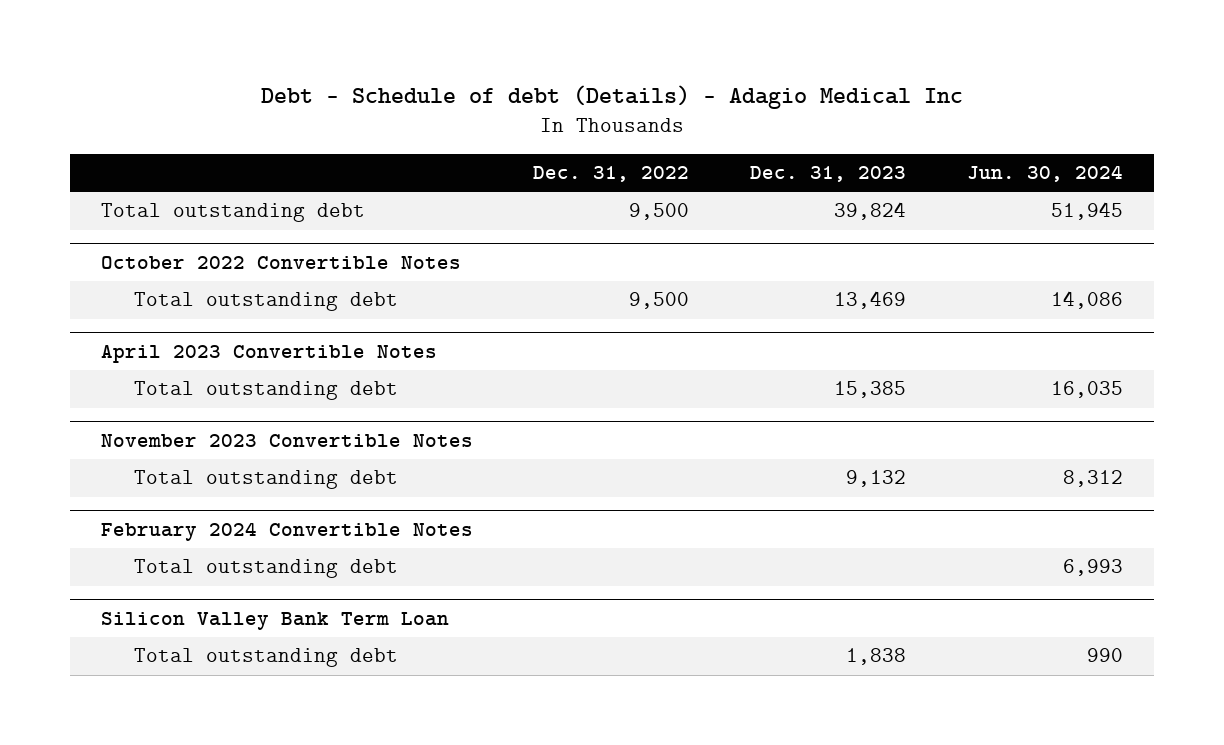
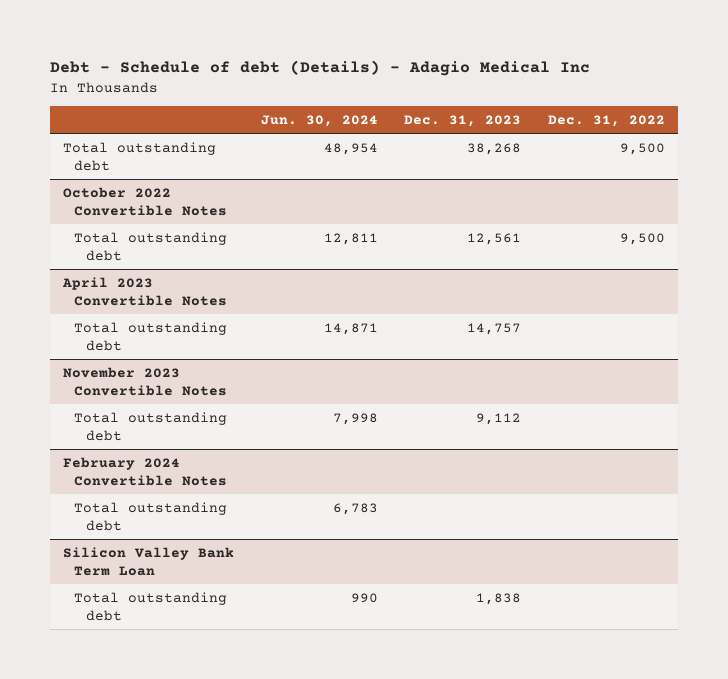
- | Dec. 31, 2022 | Dec. 31, 2023 | Jun. 30, 2024
+ | Jun. 30, 2024 | Dec. 31, 2023 | Dec. 31, 2022
- Total outstanding debt | 9,500 | 39,824 | 51,945
+ Total outstanding debt | 48,954 | 38,268 | 9,500
@ October 2022 Convertible Notes
- Total outstanding debt | 9,500 | 13,469 | 14,086
+ Total outstanding debt | 12,811 | 12,561 | 9,500
@ April 2023 Convertible Notes
- Total outstanding debt | | 15,385 | 16,035
+ Total outstanding debt | 14,871 | 14,757 |
@ November 2023 Convertible Notes
- Total outstanding debt | | 9,132 | 8,312
+ Total outstanding debt | 7,998 | 9,112 |
@ February 2024 Convertible Notes
- Total outstanding debt | | | 6,993
+ Total outstanding debt | 6,783 | |

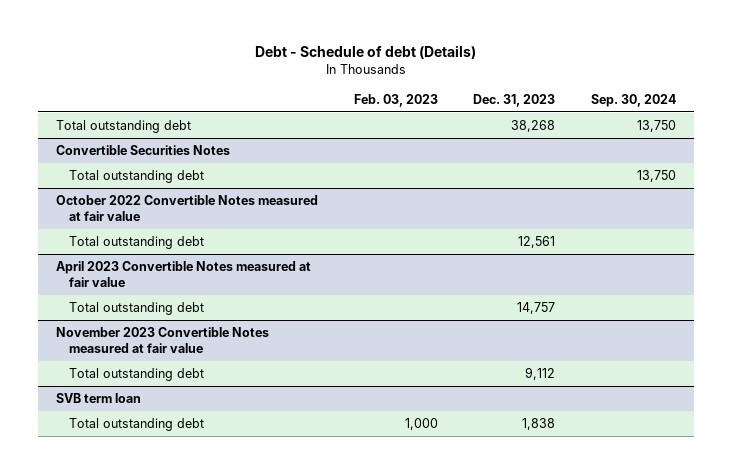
- Debt - Schedule of debt (Details) - Adagio Medical Inc
+ Debt - Schedule of debt (Details)
- | Jun. 30, 2024 | Dec. 31, 2023 | Dec. 31, 2022
+ | Feb. 03, 2023 | Dec. 31, 2023 | Sep. 30, 2024
- October 2022 Convertible Notes
+ Convertible Securities Notes
+ Total outstanding debt | | | 13,750
+ October 2022 Convertible Notes measured at fair value
- April 2023 Convertible Notes
+ April 2023 Convertible Notes measured at fair value
- November 2023 Convertible Notes
+ November 2023 Convertible Notes measured at fair value
- February 2024 Convertible Notes
- Total outstanding debt | 6,783 | |
- Silicon Valley Bank Term Loan
+ SVB term loan

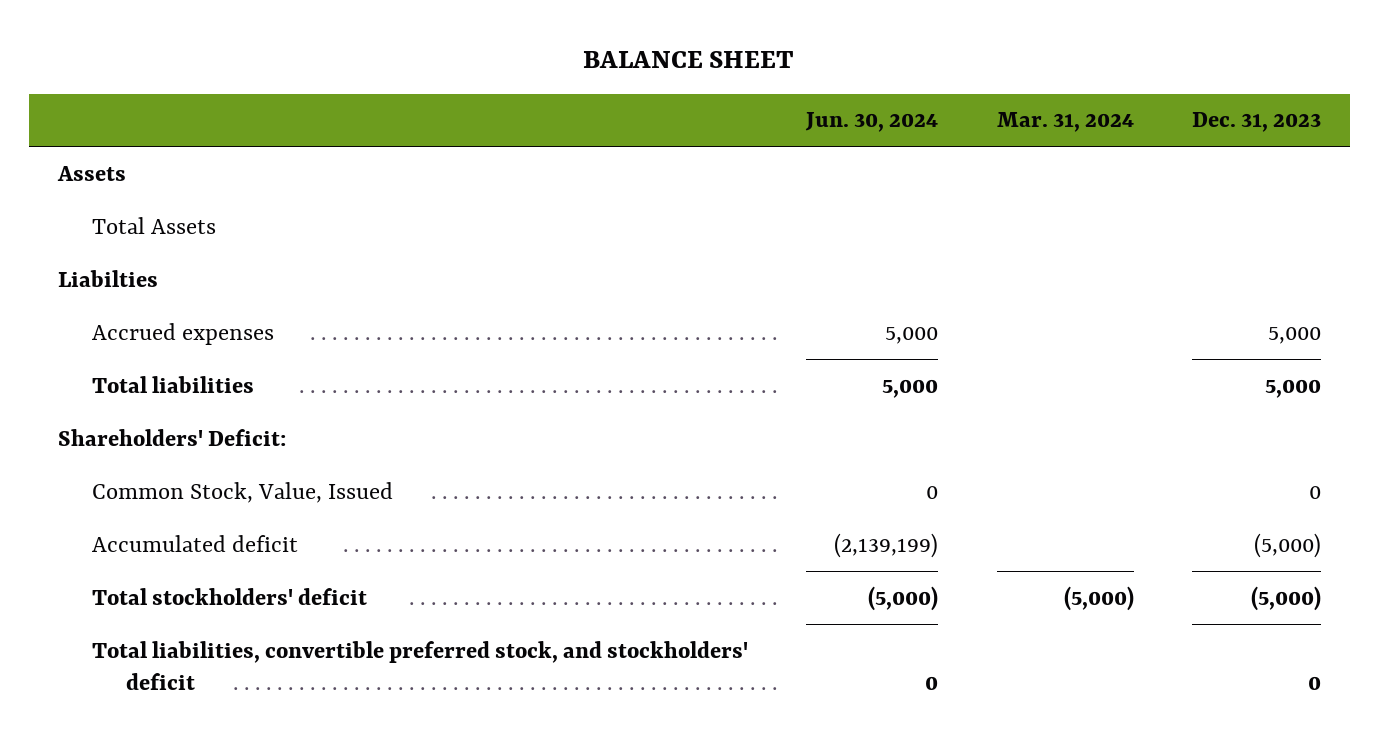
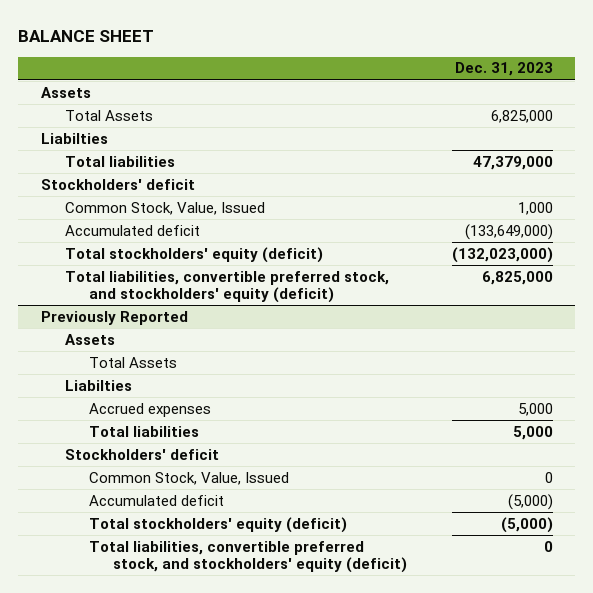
- | Jun. 30, 2024 | Mar. 31, 2024 | Dec. 31, 2023
+ | Dec. 31, 2023
+ Total Assets | 6,825,000
+ Liabilties
+ Total liabilities | 47,379,000
+ Stockholders' deficit
+ Common Stock, Value, Issued | 1,000
+ Accumulated deficit | (133,649,000)
+ Total stockholders' equity (deficit) | (132,023,000)
+ Total liabilities, convertible preferred stock, and stockholders' equity (deficit) | 6,825,000
+ Previously Reported
+ Assets
- Shareholders' Deficit:
+ Stockholders' deficit
- Total stockholders' deficit | (5,000) | (5,000) | (5,000)
- Total liabilities, convertible preferred stock, and stockholders' deficit | 0 | | 0
+ Total stockholders' equity (deficit) | (5,000)
+ Total liabilities, convertible preferred stock, and stockholders' equity (deficit) | 0

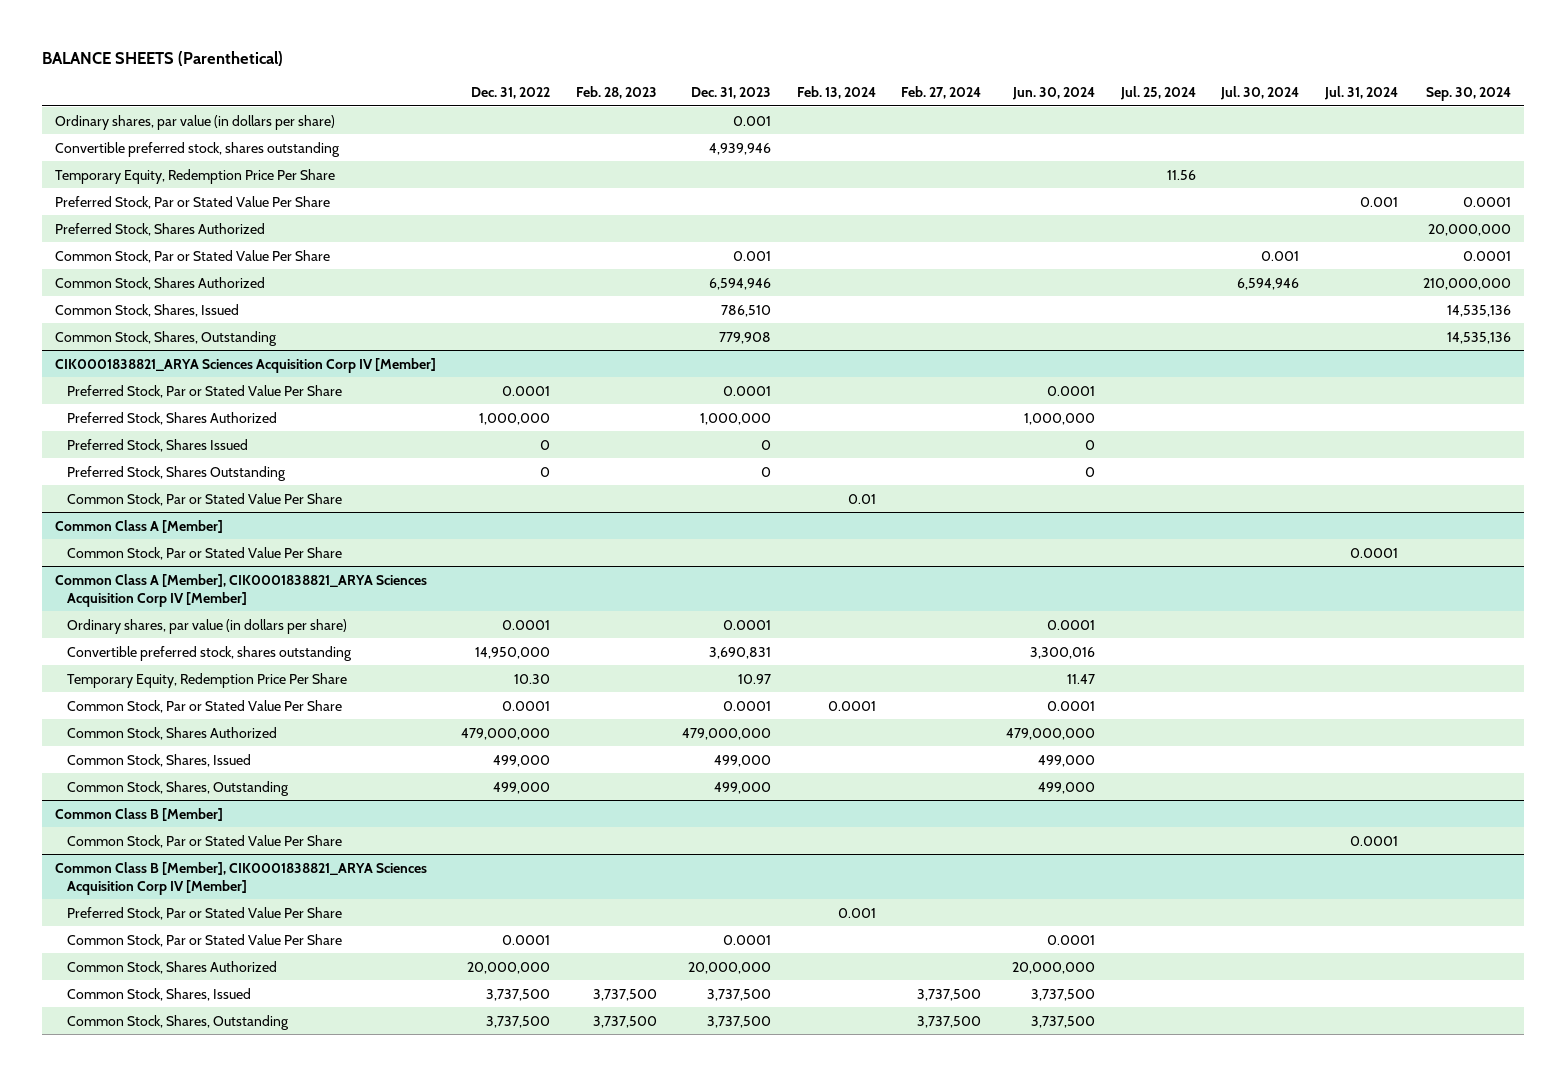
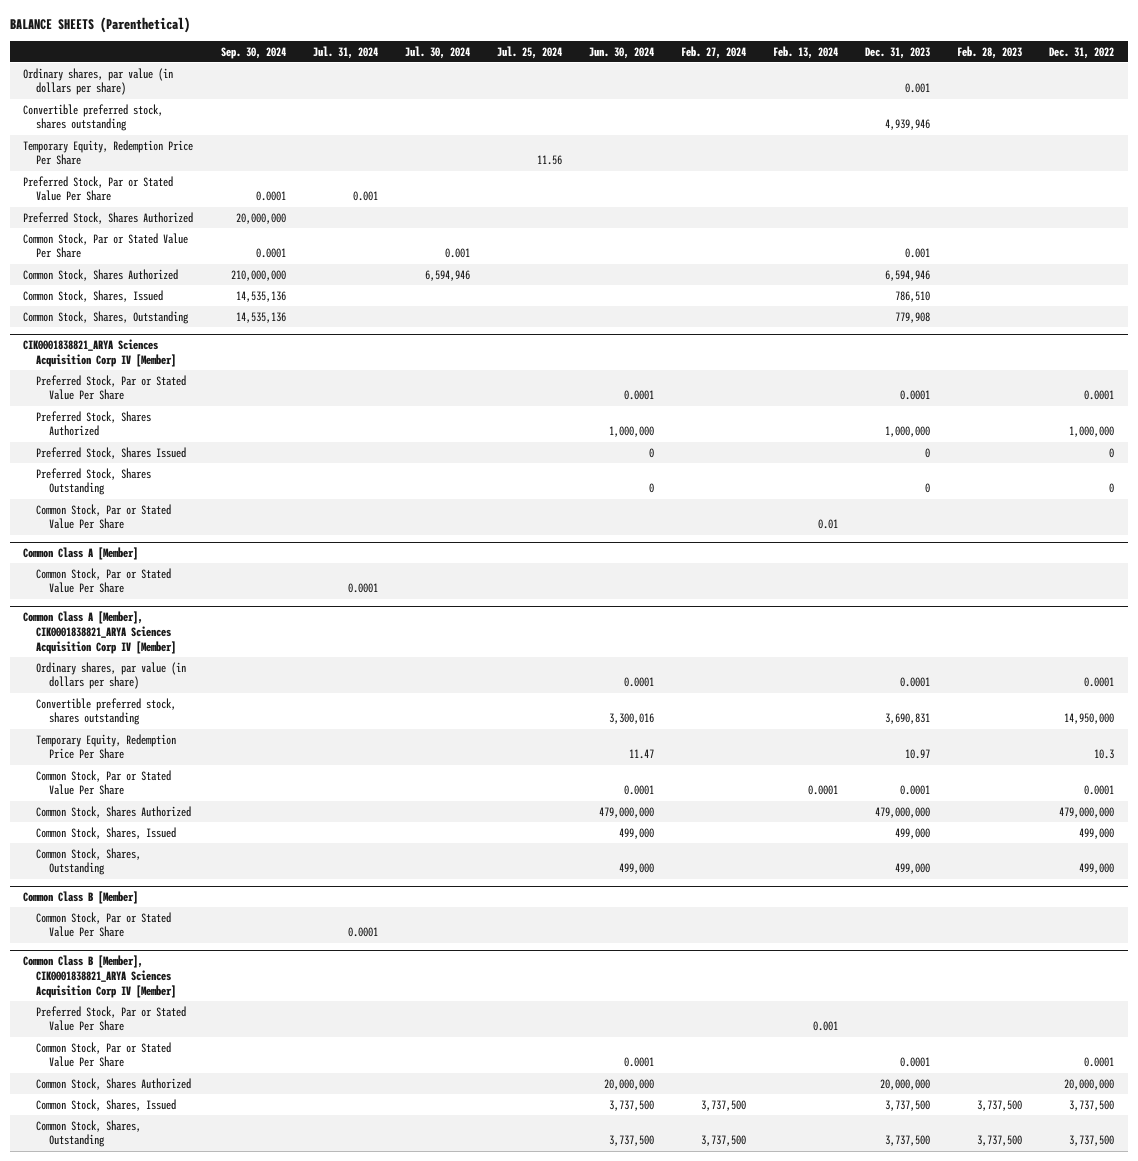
- | Dec. 31, 2022 | Feb. 28, 2023 | Dec. 31, 2023 | Feb. 13, 2024 | Feb. 27, 2024 | Jun. 30, 2024 | Jul. 25, 2024 | Jul. 30, 2024 | Jul. 31, 2024 | Sep. 30, 2024
+ | Sep. 30, 2024 | Jul. 31, 2024 | Jul. 30, 2024 | Jul. 25, 2024 | Jun. 30, 2024 | Feb. 27, 2024 | Feb. 13, 2024 | Dec. 31, 2023 | Feb. 28, 2023 | Dec. 31, 2022
@ Common Class A [Member], CIK0001838821_ARYA Sciences Acquisition Corp IV [Member]
- Temporary Equity, Redemption Price Per Share | 10.30 | | 10.97 | | | 11.47 | | | |
+ Temporary Equity, Redemption Price Per Share | | | | | 11.47 | | | 10.97 | | 10.3

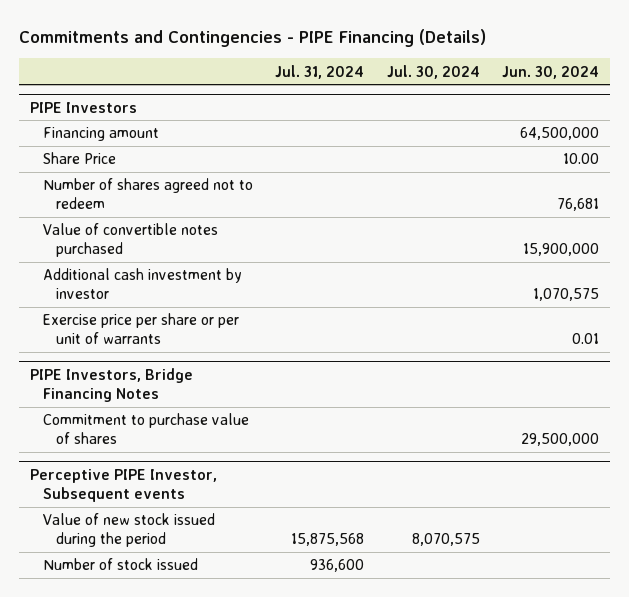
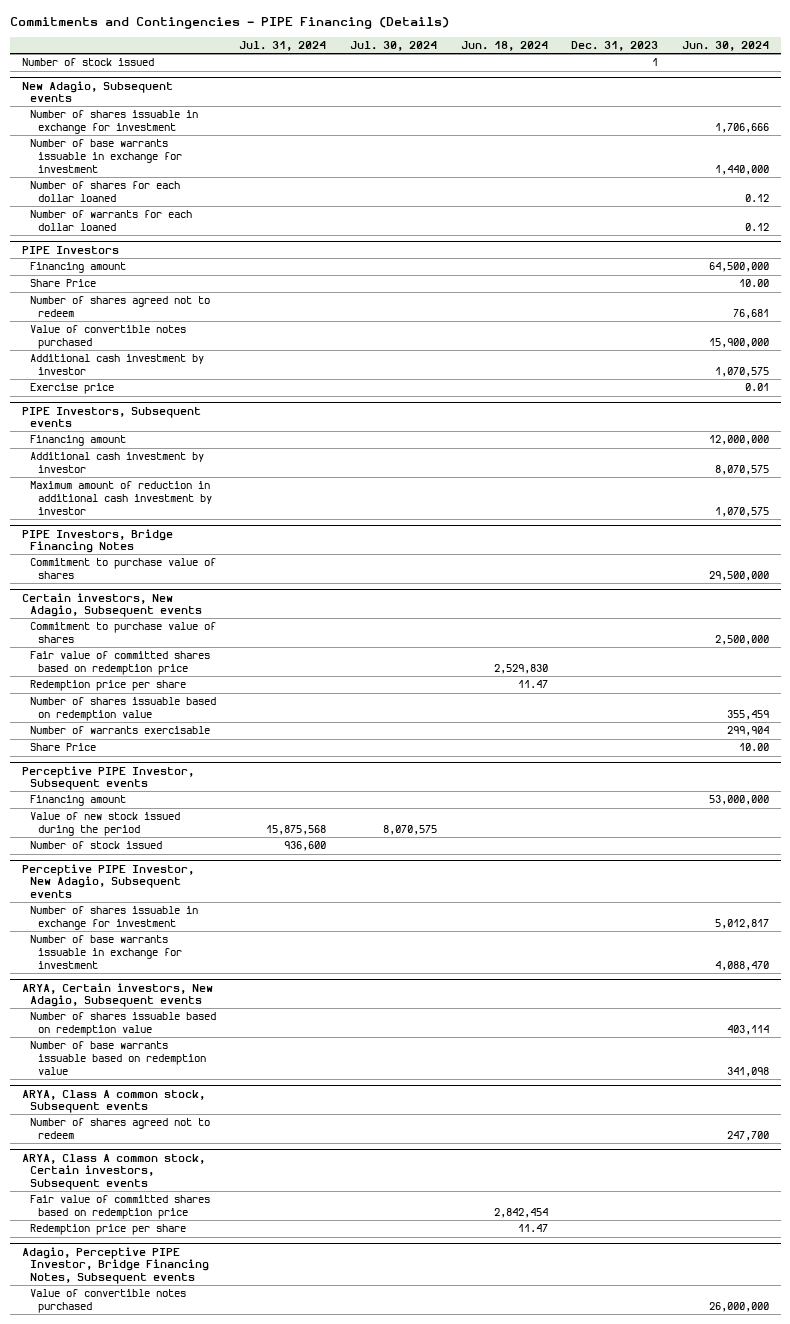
- | Jul. 31, 2024 | Jul. 30, 2024 | Jun. 30, 2024
+ | Jul. 31, 2024 | Jul. 30, 2024 | Jun. 18, 2024 | Dec. 31, 2023 | Jun. 30, 2024
+ Number of stock issued | | | | 1 |
+ New Adagio, Subsequent events
+ Number of shares issuable in exchange for investment | | | | | 1,706,666
+ Number of base warrants issuable in exchange for investment | | | | | 1,440,000
+ Number of shares for each dollar loaned | | | | | 0.12
+ Number of warrants for each dollar loaned | | | | | 0.12
@ PIPE Investors
- Exercise price per share or per unit of warrants | | | 0.01
+ Exercise price | | | | | 0.01
+ PIPE Investors, Subsequent events
+ Financing amount | | | | | 12,000,000
+ Additional cash investment by investor | | | | | 8,070,575
+ Maximum amount of reduction in additional cash investment by investor | | | | | 1,070,575
+ Certain investors, New Adagio, Subsequent events
+ Commitment to purchase value of shares | | | | | 2,500,000
+ Fair value of committed shares based on redemption price | | | 2,529,830 | |
+ Redemption price per share | | | 11.47 | |
+ Number of shares issuable based on redemption value | | | | | 355,459
+ Number of warrants exercisable | | | | | 299,904
+ Share Price | | | | | 10.00
@ Perceptive PIPE Investor, Subsequent events
+ Financing amount | | | | | 53,000,000
+ Perceptive PIPE Investor, New Adagio, Subsequent events
+ Number of shares issuable in exchange for investment | | | | | 5,012,817
+ Number of base warrants issuable in exchange for investment | | | | | 4,088,470
+ ARYA, Certain investors, New Adagio, Subsequent events
+ Number of shares issuable based on redemption value | | | | | 403,114
+ Number of base warrants issuable based on redemption value | | | | | 341,098
+ ARYA, Class A common stock, Subsequent events
+ Number of shares agreed not to redeem | | | | | 247,700
+ ARYA, Class A common stock, Certain investors, Subsequent events
+ Fair value of committed shares based on redemption price | | | 2,842,454 | |
+ Redemption price per share | | | 11.47 | |
+ Adagio, Perceptive PIPE Investor, Bridge Financing Notes, Subsequent events
+ Value of convertible notes purchased | | | | | 26,000,000

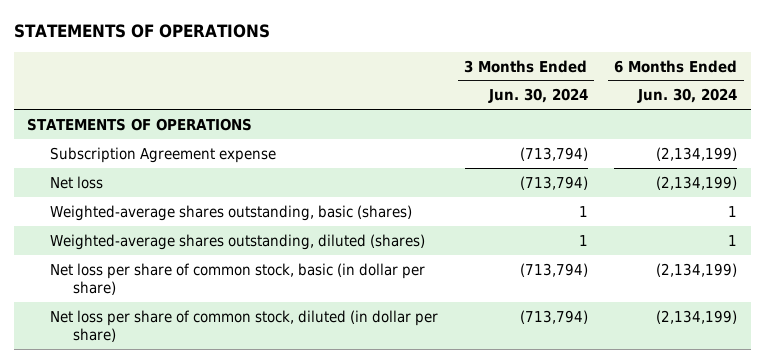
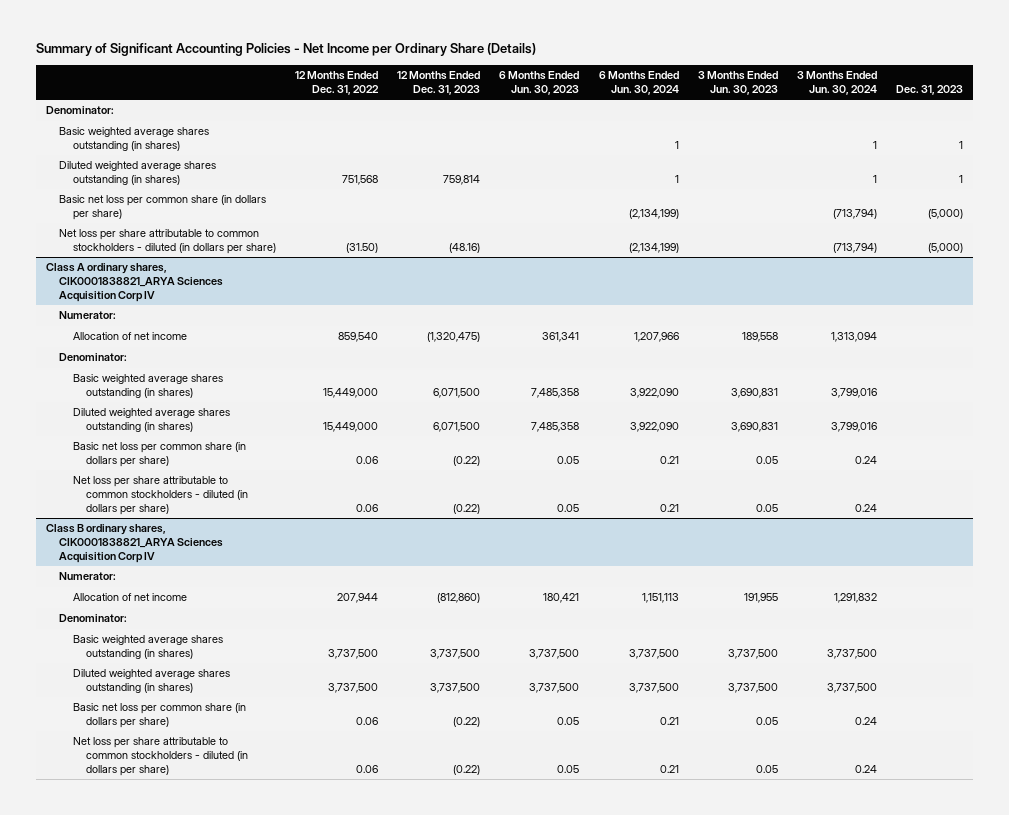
- STATEMENTS OF OPERATIONS
+ Summary of Significant Accounting Policies - Net Income per Ordinary Share (Details)
- | 3 Months Ended Jun. 30, 2024 | 6 Months Ended Jun. 30, 2024
+ | 12 Months Ended Dec. 31, 2022 | 12 Months Ended Dec. 31, 2023 | 6 Months Ended Jun. 30, 2023 | 6 Months Ended Jun. 30, 2024 | 3 Months Ended Jun. 30, 2023 | 3 Months Ended Jun. 30, 2024 | Dec. 31, 2023
- STATEMENTS OF OPERATIONS
- Subscription Agreement expense | (713,794) | (2,134,199)
- Net loss | (713,794) | (2,134,199)
- Weighted-average shares outstanding, basic (shares) | 1 | 1
- Weighted-average shares outstanding, diluted (shares) | 1 | 1
- Net loss per share of common stock, basic (in dollar per share) | (713,794) | (2,134,199)
- Net loss per share of common stock, diluted (in dollar per share) | (713,794) | (2,134,199)
+ Denominator:
+ Basic weighted average shares outstanding (in shares) | | | | 1 | | 1 | 1
+ Diluted weighted average shares outstanding (in shares) | 751,568 | 759,814 | | 1 | | 1 | 1
+ Basic net loss per common share (in dollars per share) | | | | (2,134,199) | | (713,794) | (5,000)
+ Net loss per share attributable to common stockholders - diluted (in dollars per share) | (31.50) | (48.16) | | (2,134,199) | | (713,794) | (5,000)
+ Class A ordinary shares, CIK0001838821_ARYA Sciences Acquisition Corp IV
+ Numerator:
+ Allocation of net income | 859,540 | (1,320,475) | 361,341 | 1,207,966 | 189,558 | 1,313,094 |
+ Denominator:
+ Basic weighted average shares outstanding (in shares) | 15,449,000 | 6,071,500 | 7,485,358 | 3,922,090 | 3,690,831 | 3,799,016 |
+ Diluted weighted average shares outstanding (in shares) | 15,449,000 | 6,071,500 | 7,485,358 | 3,922,090 | 3,690,831 | 3,799,016 |
+ Basic net loss per common share (in dollars per share) | 0.06 | (0.22) | 0.05 | 0.21 | 0.05 | 0.24 |
+ Net loss per share attributable to common stockholders - diluted (in dollars per share) | 0.06 | (0.22) | 0.05 | 0.21 | 0.05 | 0.24 |
+ Class B ordinary shares, CIK0001838821_ARYA Sciences Acquisition Corp IV
+ Numerator:
+ Allocation of net income | 207,944 | (812,860) | 180,421 | 1,151,113 | 191,955 | 1,291,832 |
+ Denominator:
+ Basic weighted average shares outstanding (in shares) | 3,737,500 | 3,737,500 | 3,737,500 | 3,737,500 | 3,737,500 | 3,737,500 |
+ Diluted weighted average shares outstanding (in shares) | 3,737,500 | 3,737,500 | 3,737,500 | 3,737,500 | 3,737,500 | 3,737,500 |
+ Basic net loss per common share (in dollars per share) | 0.06 | (0.22) | 0.05 | 0.21 | 0.05 | 0.24 |
+ Net loss per share attributable to common stockholders - diluted (in dollars per share) | 0.06 | (0.22) | 0.05 | 0.21 | 0.05 | 0.24 |

